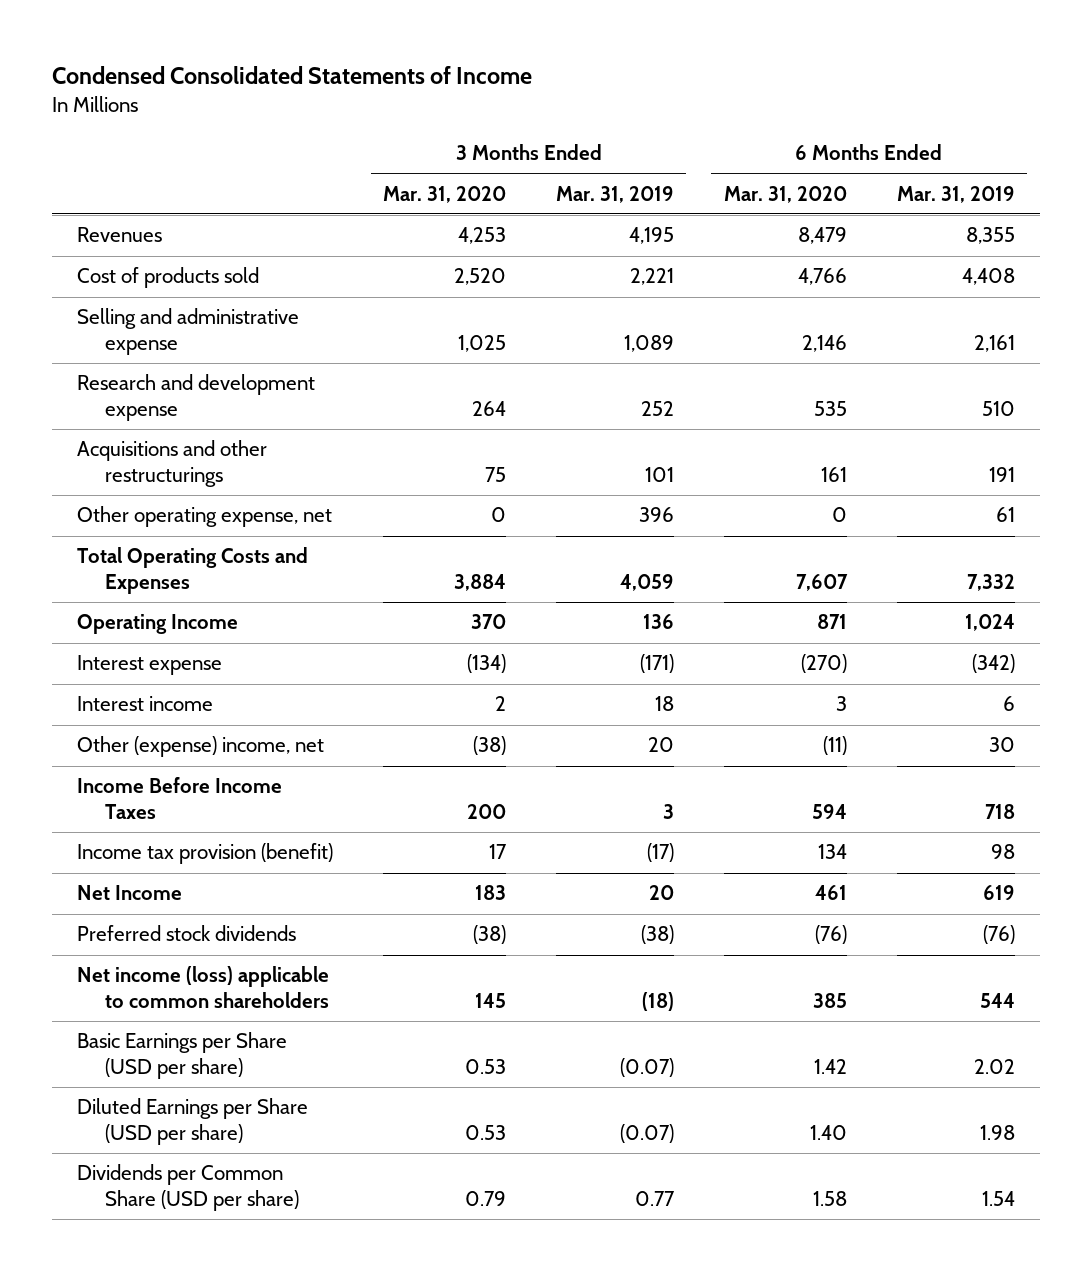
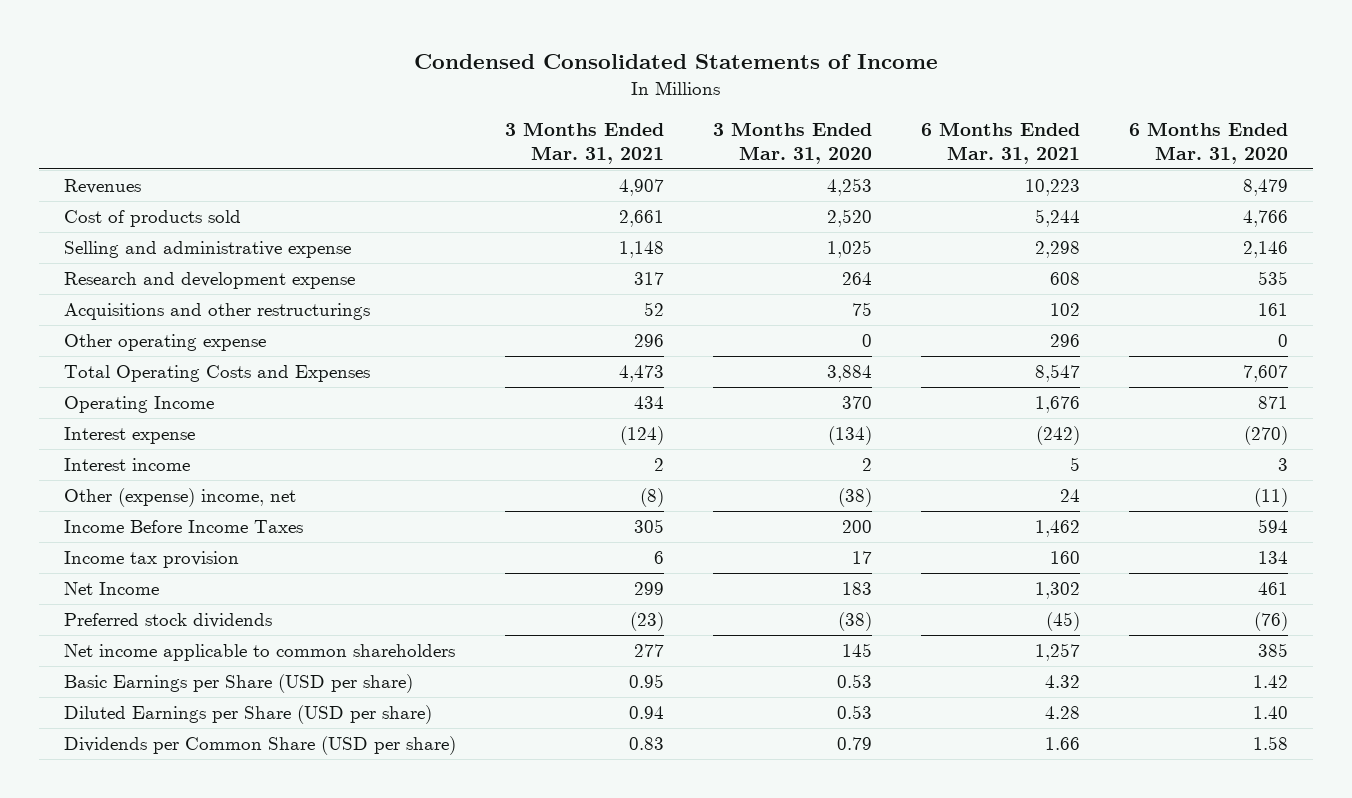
- | 3 Months Ended Mar. 31, 2020 | 3 Months Ended Mar. 31, 2019 | 6 Months Ended Mar. 31, 2020 | 6 Months Ended Mar. 31, 2019
+ | 3 Months Ended Mar. 31, 2021 | 3 Months Ended Mar. 31, 2020 | 6 Months Ended Mar. 31, 2021 | 6 Months Ended Mar. 31, 2020
- Other operating expense, net | 0 | 396 | 0 | 61
+ Other operating expense | 296 | 0 | 296 | 0
- Income tax provision (benefit) | 17 | (17) | 134 | 98
+ Income tax provision | 6 | 17 | 160 | 134
- Net income (loss) applicable to common shareholders | 145 | (18) | 385 | 544
+ Net income applicable to common shareholders | 277 | 145 | 1,257 | 385

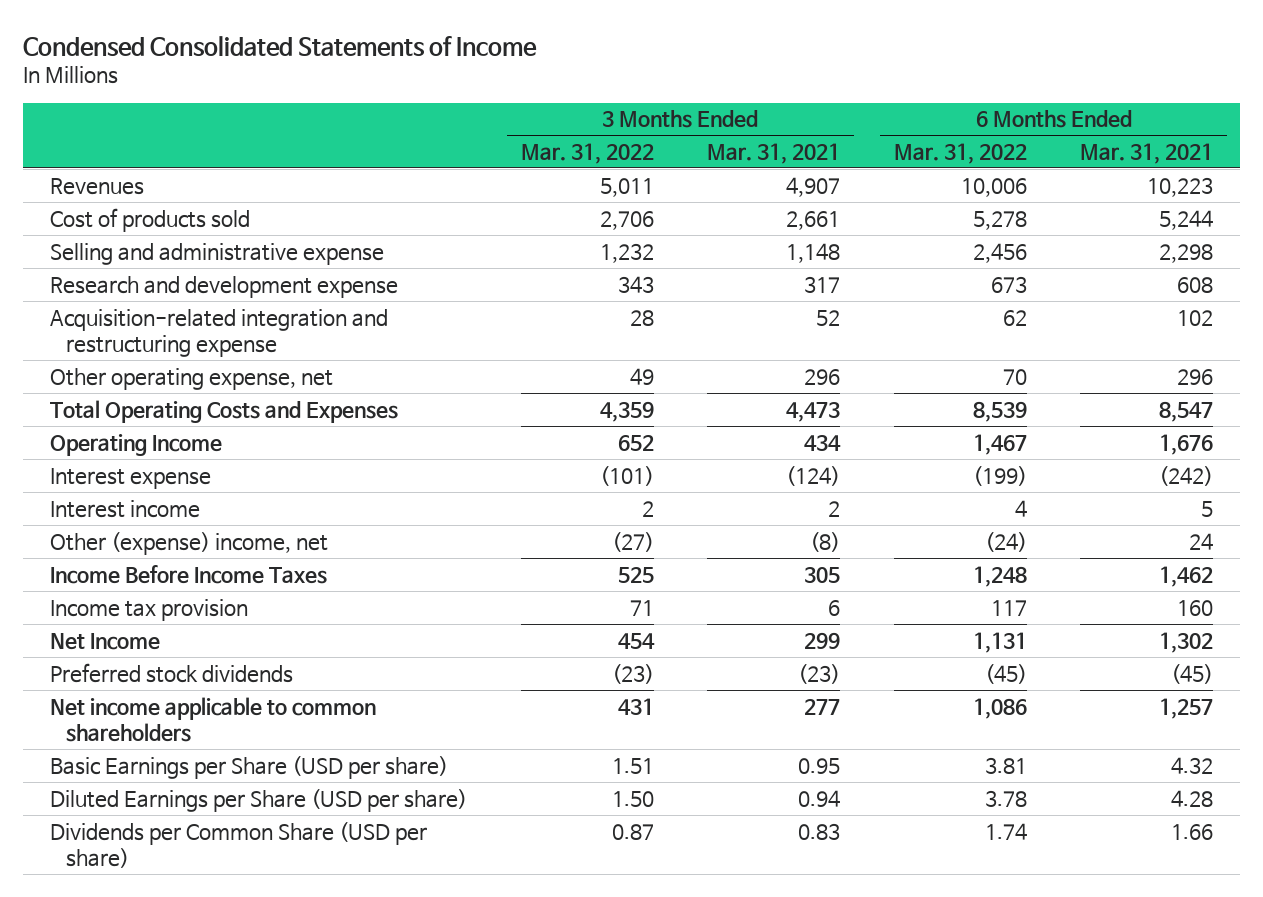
- | 3 Months Ended Mar. 31, 2021 | 3 Months Ended Mar. 31, 2020 | 6 Months Ended Mar. 31, 2021 | 6 Months Ended Mar. 31, 2020
+ | 3 Months Ended Mar. 31, 2022 | 3 Months Ended Mar. 31, 2021 | 6 Months Ended Mar. 31, 2022 | 6 Months Ended Mar. 31, 2021
- Acquisitions and other restructurings | 52 | 75 | 102 | 161
- Other operating expense | 296 | 0 | 296 | 0
+ Acquisition-related integration and restructuring expense | 28 | 52 | 62 | 102
+ Other operating expense, net | 49 | 296 | 70 | 296

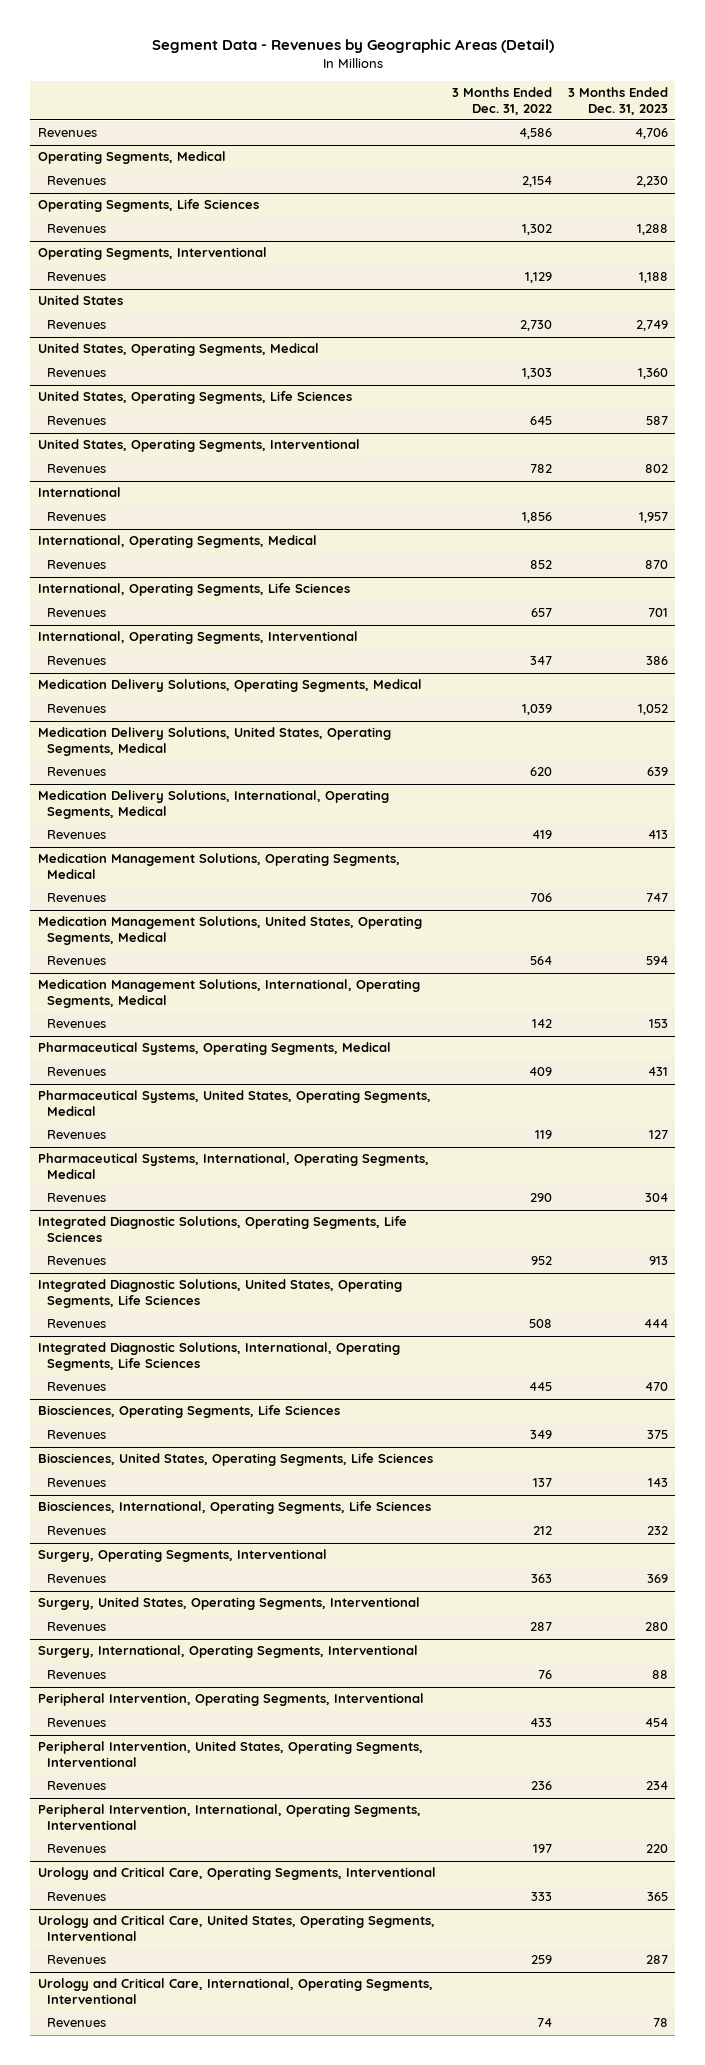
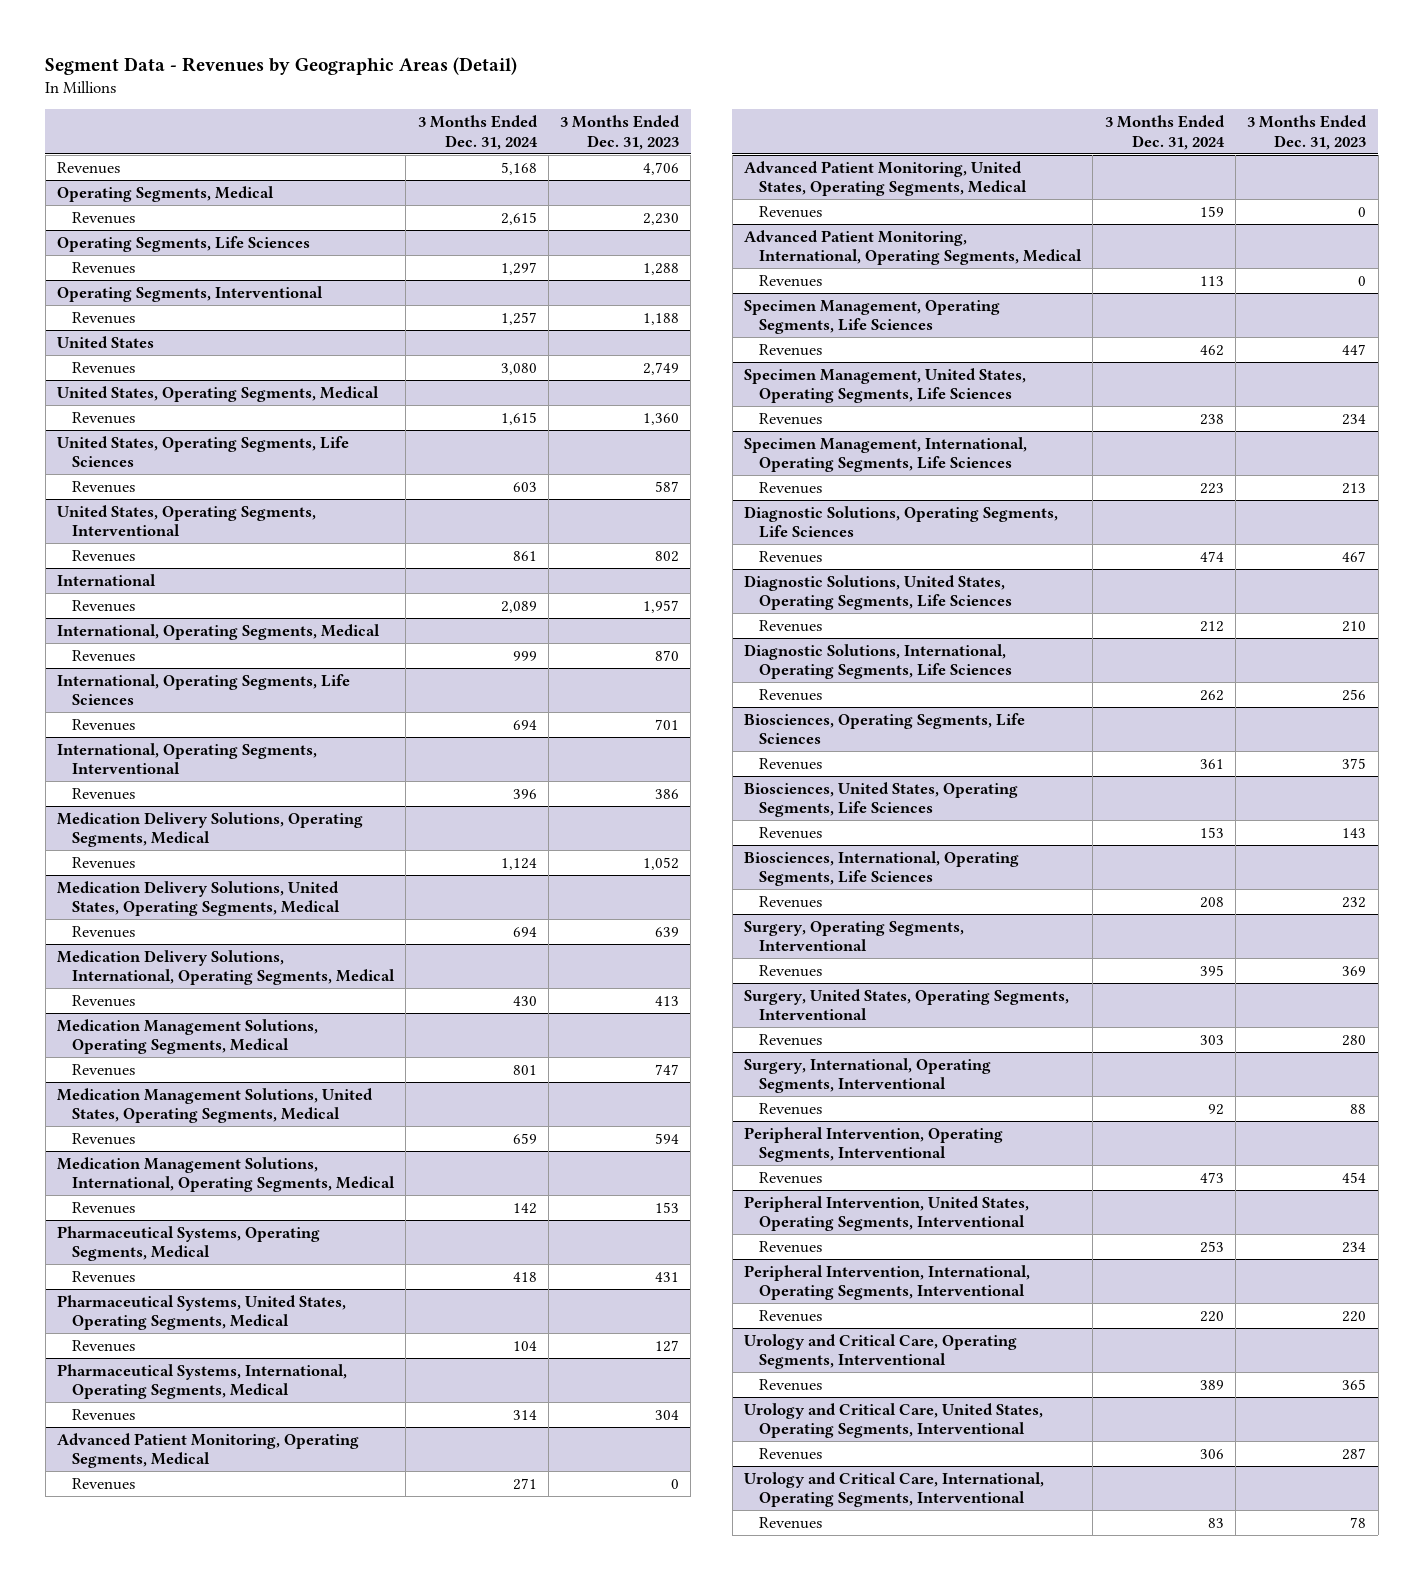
- | 3 Months Ended Dec. 31, 2022 | 3 Months Ended Dec. 31, 2023
+ | 3 Months Ended Dec. 31, 2024 | 3 Months Ended Dec. 31, 2023
- Integrated Diagnostic Solutions, Operating Segments, Life Sciences
- Revenues | 952 | 913
- Integrated Diagnostic Solutions, United States, Operating Segments, Life Sciences
- Revenues | 508 | 444
- Integrated Diagnostic Solutions, International, Operating Segments, Life Sciences
- Revenues | 445 | 470
+ Advanced Patient Monitoring, Operating Segments, Medical
+ Revenues | 271 | 0
+ Advanced Patient Monitoring, United States, Operating Segments, Medical
+ Revenues | 159 | 0
+ Advanced Patient Monitoring, International, Operating Segments, Medical
+ Revenues | 113 | 0
+ Specimen Management, Operating Segments, Life Sciences
+ Revenues | 462 | 447
+ Specimen Management, United States, Operating Segments, Life Sciences
+ Revenues | 238 | 234
+ Specimen Management, International, Operating Segments, Life Sciences
+ Revenues | 223 | 213
+ Diagnostic Solutions, Operating Segments, Life Sciences
+ Revenues | 474 | 467
+ Diagnostic Solutions, United States, Operating Segments, Life Sciences
+ Revenues | 212 | 210
+ Diagnostic Solutions, International, Operating Segments, Life Sciences
+ Revenues | 262 | 256

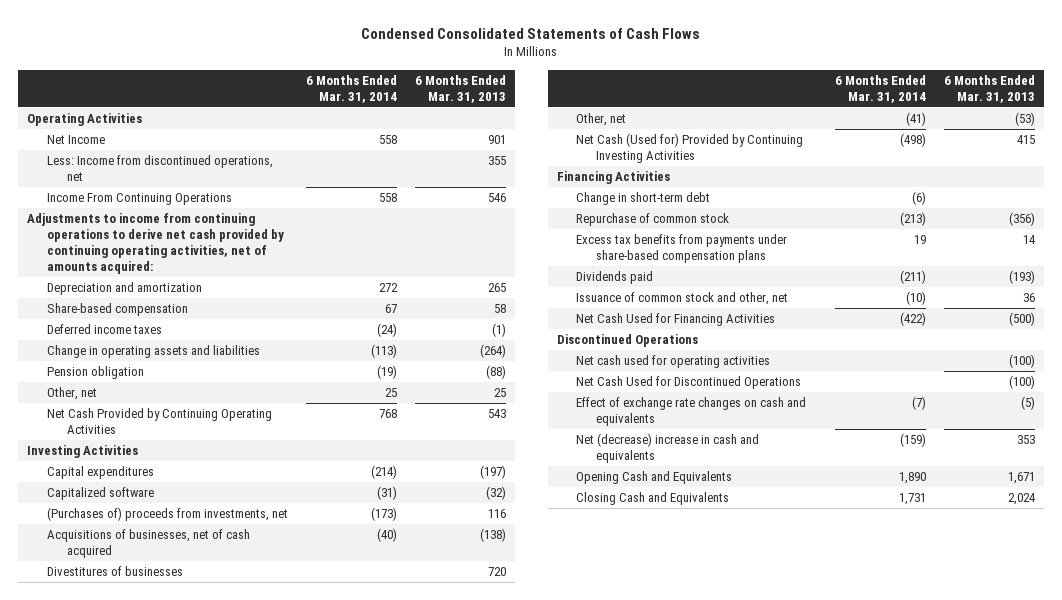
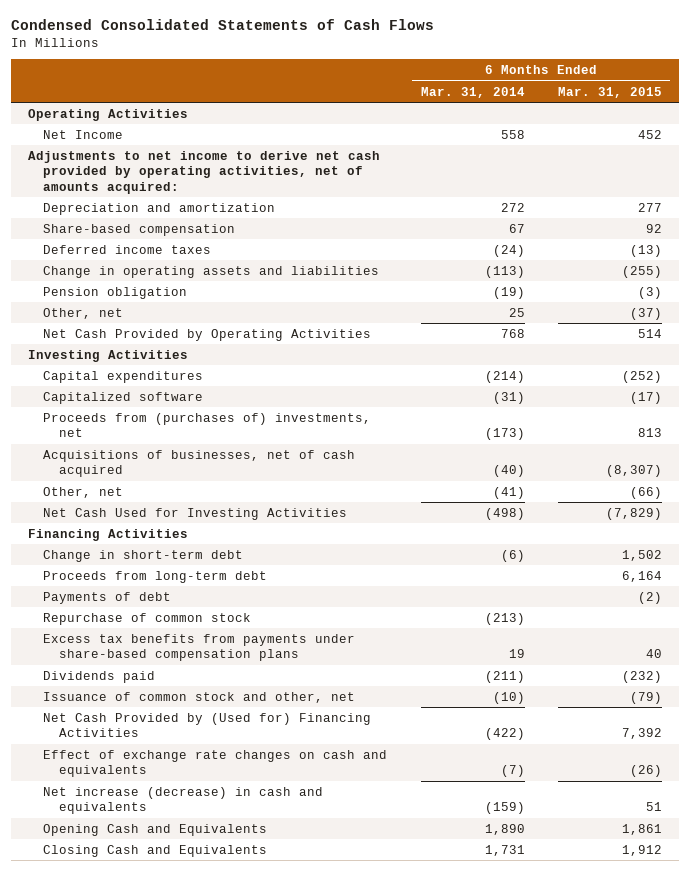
- | 6 Months Ended Mar. 31, 2014 | 6 Months Ended Mar. 31, 2013
+ | 6 Months Ended Mar. 31, 2014 | 6 Months Ended Mar. 31, 2015
- Less: Income from discontinued operations, net | | 355
- Income From Continuing Operations | 558 | 546
- Adjustments to income from continuing operations to derive net cash provided by continuing operating activities, net of amounts acquired:
+ Adjustments to net income to derive net cash provided by operating activities, net of amounts acquired:
- Net Cash Provided by Continuing Operating Activities | 768 | 543
+ Net Cash Provided by Operating Activities | 768 | 514
- (Purchases of) proceeds from investments, net | (173) | 116
+ Proceeds from (purchases of) investments, net | (173) | 813
- Divestitures of businesses | | 720
- Net Cash (Used for) Provided by Continuing Investing Activities | (498) | 415
+ Net Cash Used for Investing Activities | (498) | (7,829)
+ Proceeds from long-term debt | | 6,164
+ Payments of debt | | (2)
- Net Cash Used for Financing Activities | (422) | (500)
- Discontinued Operations
- Net cash used for operating activities | | (100)
- Net Cash Used for Discontinued Operations | | (100)
+ Net Cash Provided by (Used for) Financing Activities | (422) | 7,392
- Net (decrease) increase in cash and equivalents | (159) | 353
+ Net increase (decrease) in cash and equivalents | (159) | 51

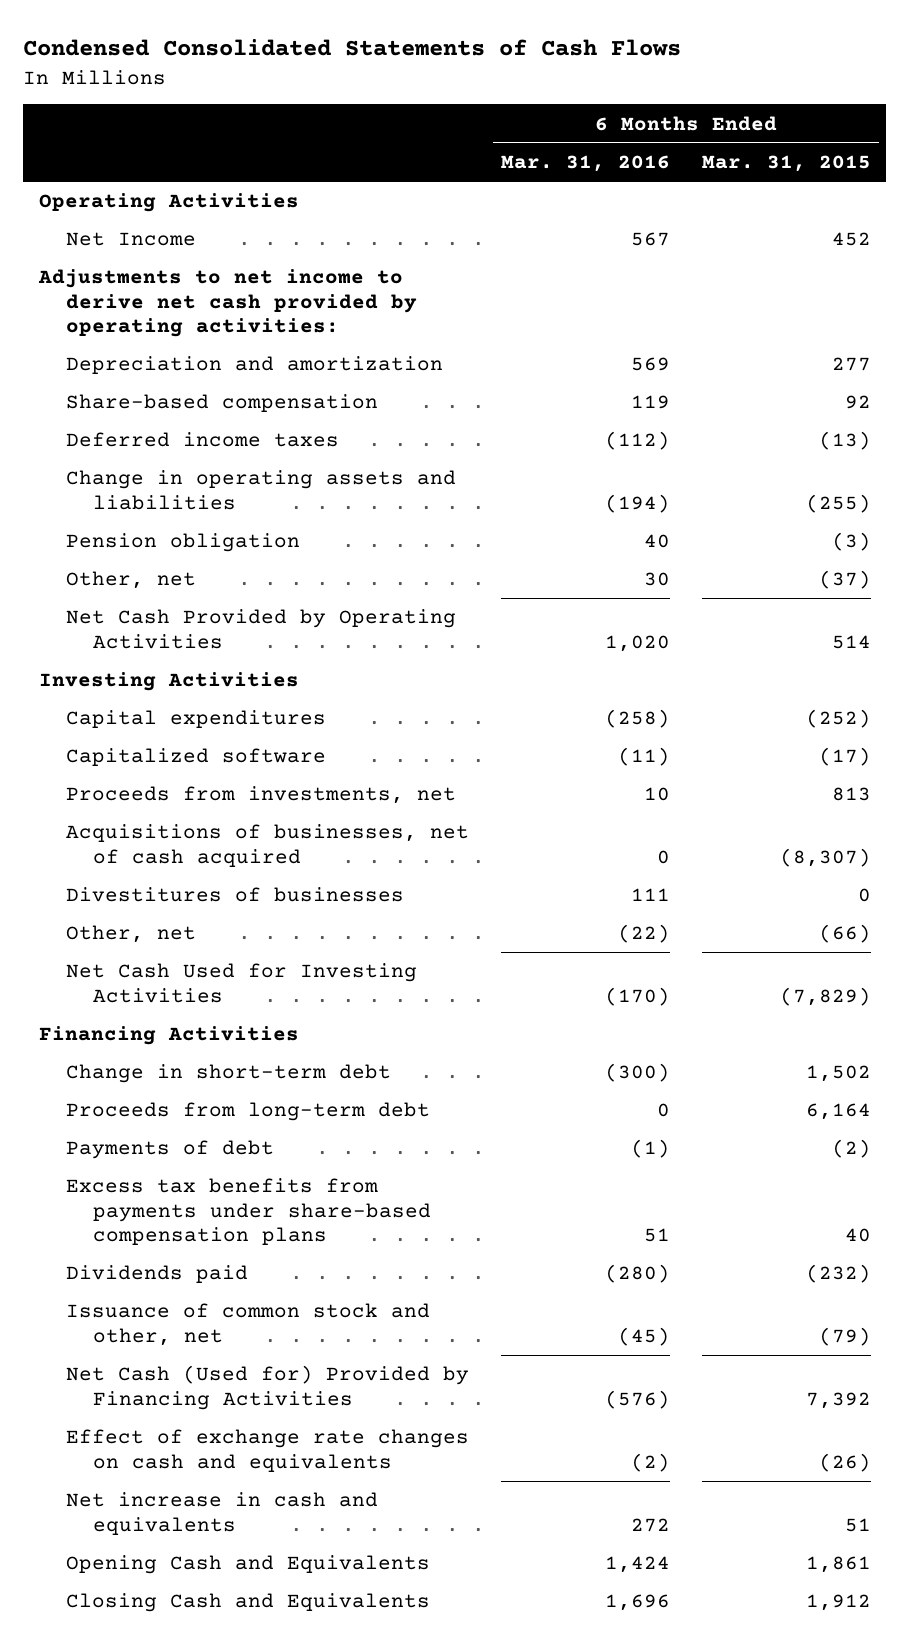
- | 6 Months Ended Mar. 31, 2014 | 6 Months Ended Mar. 31, 2015
+ | 6 Months Ended Mar. 31, 2016 | 6 Months Ended Mar. 31, 2015
- Adjustments to net income to derive net cash provided by operating activities, net of amounts acquired:
+ Adjustments to net income to derive net cash provided by operating activities:
- Proceeds from (purchases of) investments, net | (173) | 813
+ Proceeds from investments, net | 10 | 813
+ Divestitures of businesses | 111 | 0
- Repurchase of common stock | (213) |
- Net Cash Provided by (Used for) Financing Activities | (422) | 7,392
+ Net Cash (Used for) Provided by Financing Activities | (576) | 7,392
- Net increase (decrease) in cash and equivalents | (159) | 51
+ Net increase in cash and equivalents | 272 | 51

